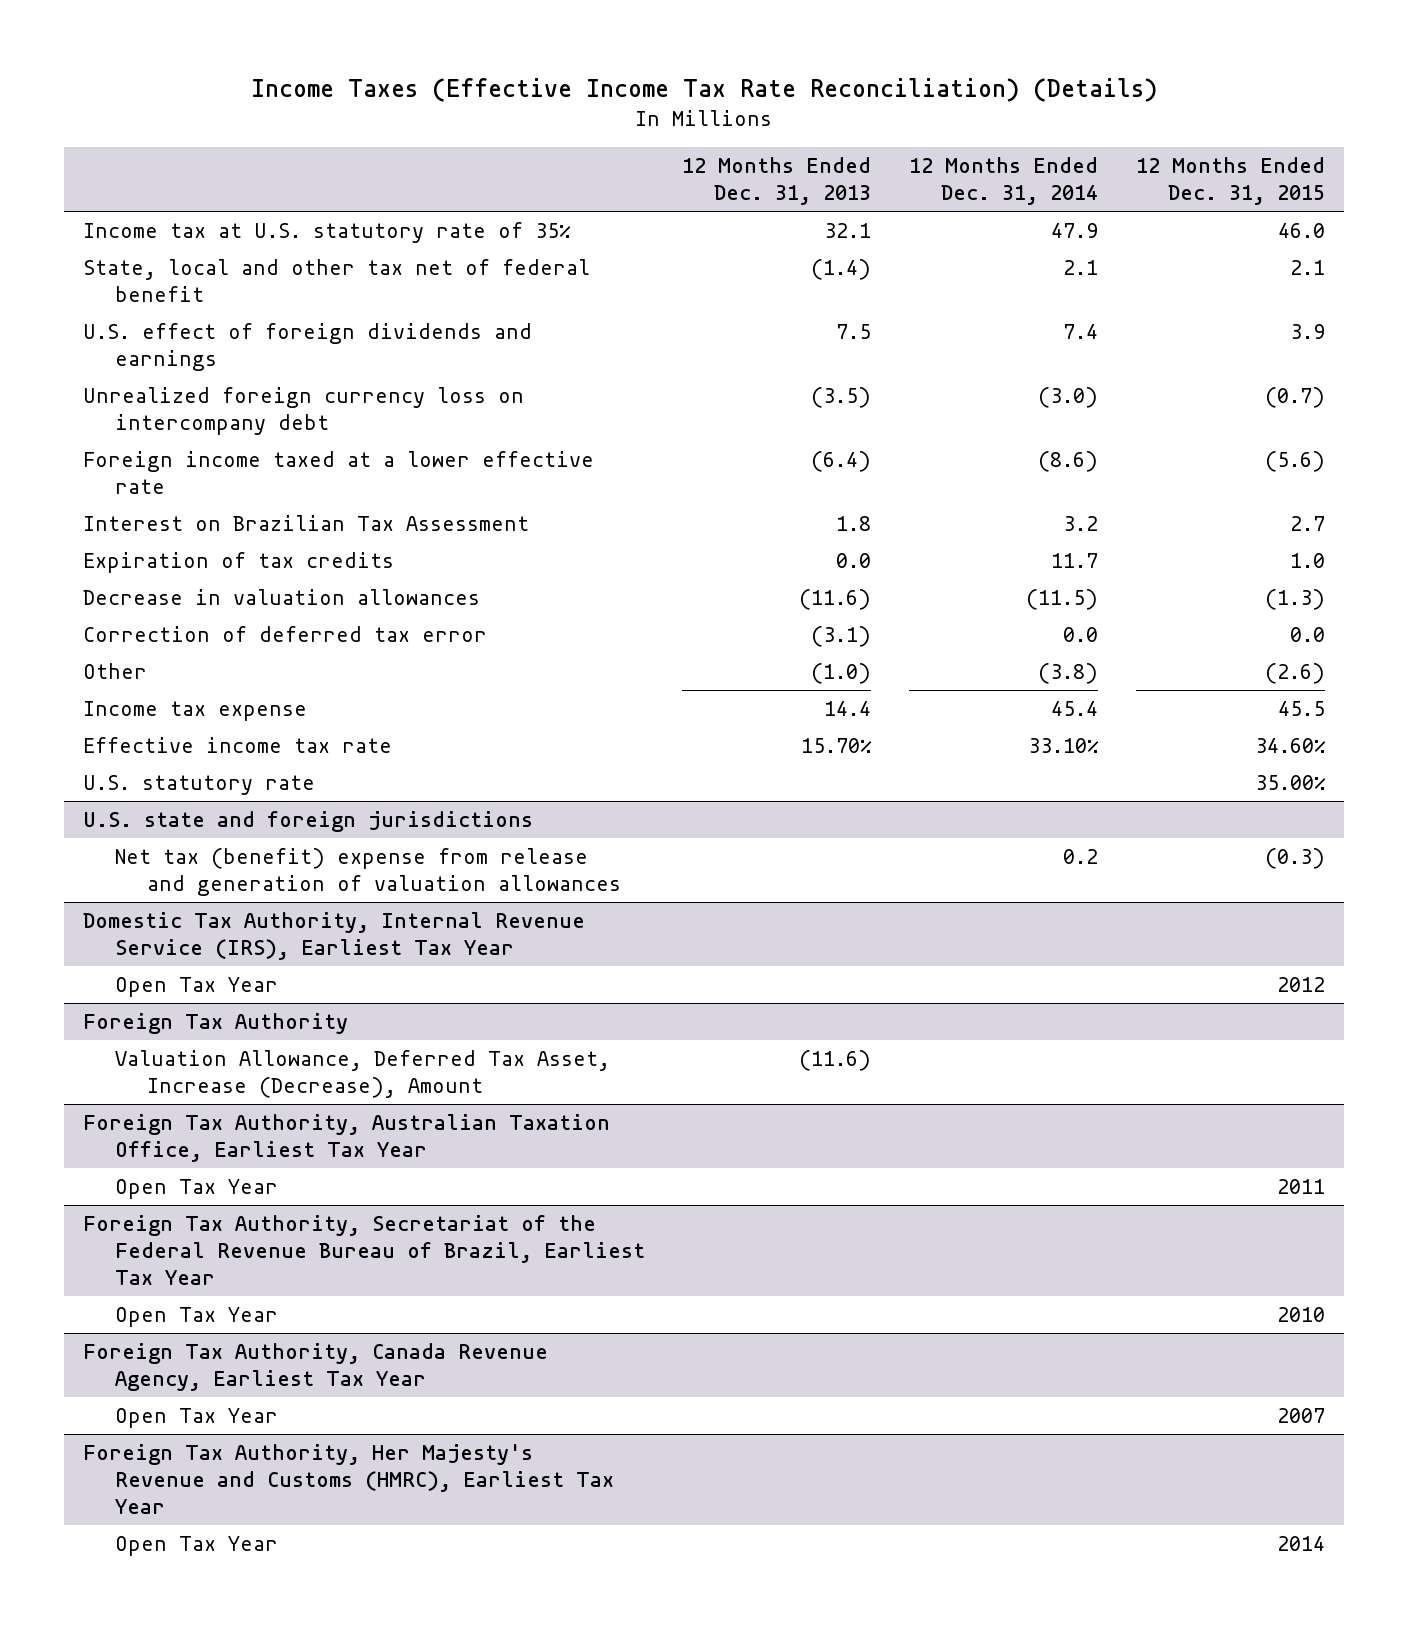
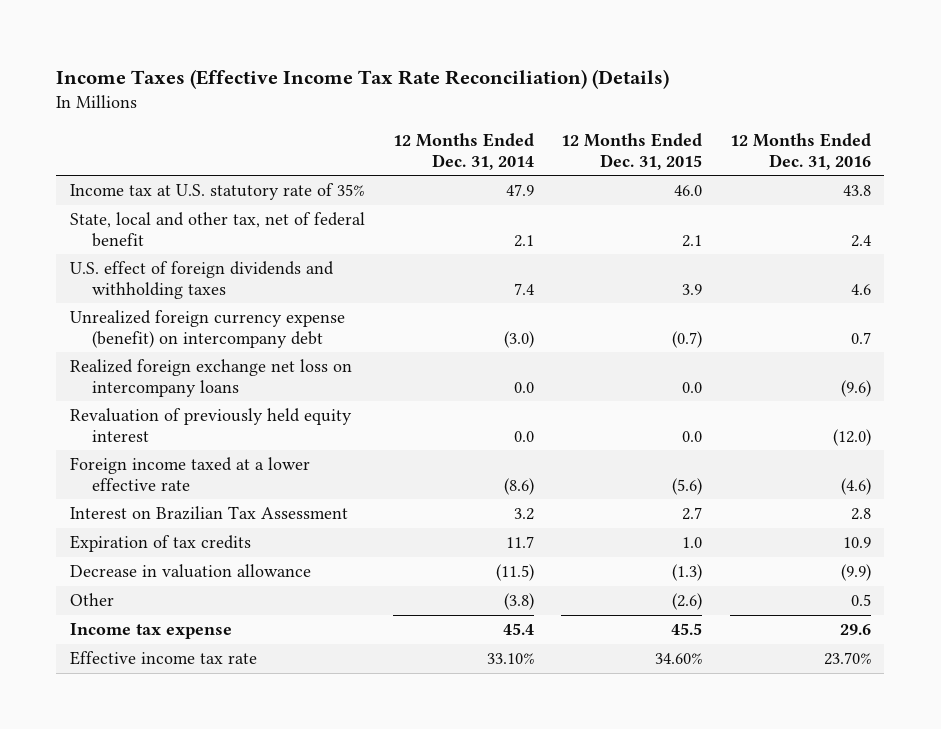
- | 12 Months Ended Dec. 31, 2013 | 12 Months Ended Dec. 31, 2014 | 12 Months Ended Dec. 31, 2015
+ | 12 Months Ended Dec. 31, 2014 | 12 Months Ended Dec. 31, 2015 | 12 Months Ended Dec. 31, 2016
- State, local and other tax net of federal benefit | (1.4) | 2.1 | 2.1
- U.S. effect of foreign dividends and earnings | 7.5 | 7.4 | 3.9
- Unrealized foreign currency loss on intercompany debt | (3.5) | (3.0) | (0.7)
+ State, local and other tax, net of federal benefit | 2.1 | 2.1 | 2.4
+ U.S. effect of foreign dividends and withholding taxes | 7.4 | 3.9 | 4.6
+ Unrealized foreign currency expense (benefit) on intercompany debt | (3.0) | (0.7) | 0.7
+ Realized foreign exchange net loss on intercompany loans | 0.0 | 0.0 | (9.6)
+ Revaluation of previously held equity interest | 0.0 | 0.0 | (12.0)
- Decrease in valuation allowances | (11.6) | (11.5) | (1.3)
- Correction of deferred tax error | (3.1) | 0.0 | 0.0
+ Decrease in valuation allowance | (11.5) | (1.3) | (9.9)
- U.S. statutory rate | | | 35.00%
- U.S. state and foreign jurisdictions
- Net tax (benefit) expense from release and generation of valuation allowances | | 0.2 | (0.3)
- Domestic Tax Authority, Internal Revenue Service (IRS), Earliest Tax Year
- Open Tax Year | | | 2012
- Foreign Tax Authority
- Valuation Allowance, Deferred Tax Asset, Increase (Decrease), Amount | (11.6) | |
- Foreign Tax Authority, Australian Taxation Office, Earliest Tax Year
- Open Tax Year | | | 2011
- Foreign Tax Authority, Secretariat of the Federal Revenue Bureau of Brazil, Earliest Tax Year
- Open Tax Year | | | 2010
- Foreign Tax Authority, Canada Revenue Agency, Earliest Tax Year
- Open Tax Year | | | 2007
- Foreign Tax Authority, Her Majesty's Revenue and Customs (HMRC), Earliest Tax Year
- Open Tax Year | | | 2014

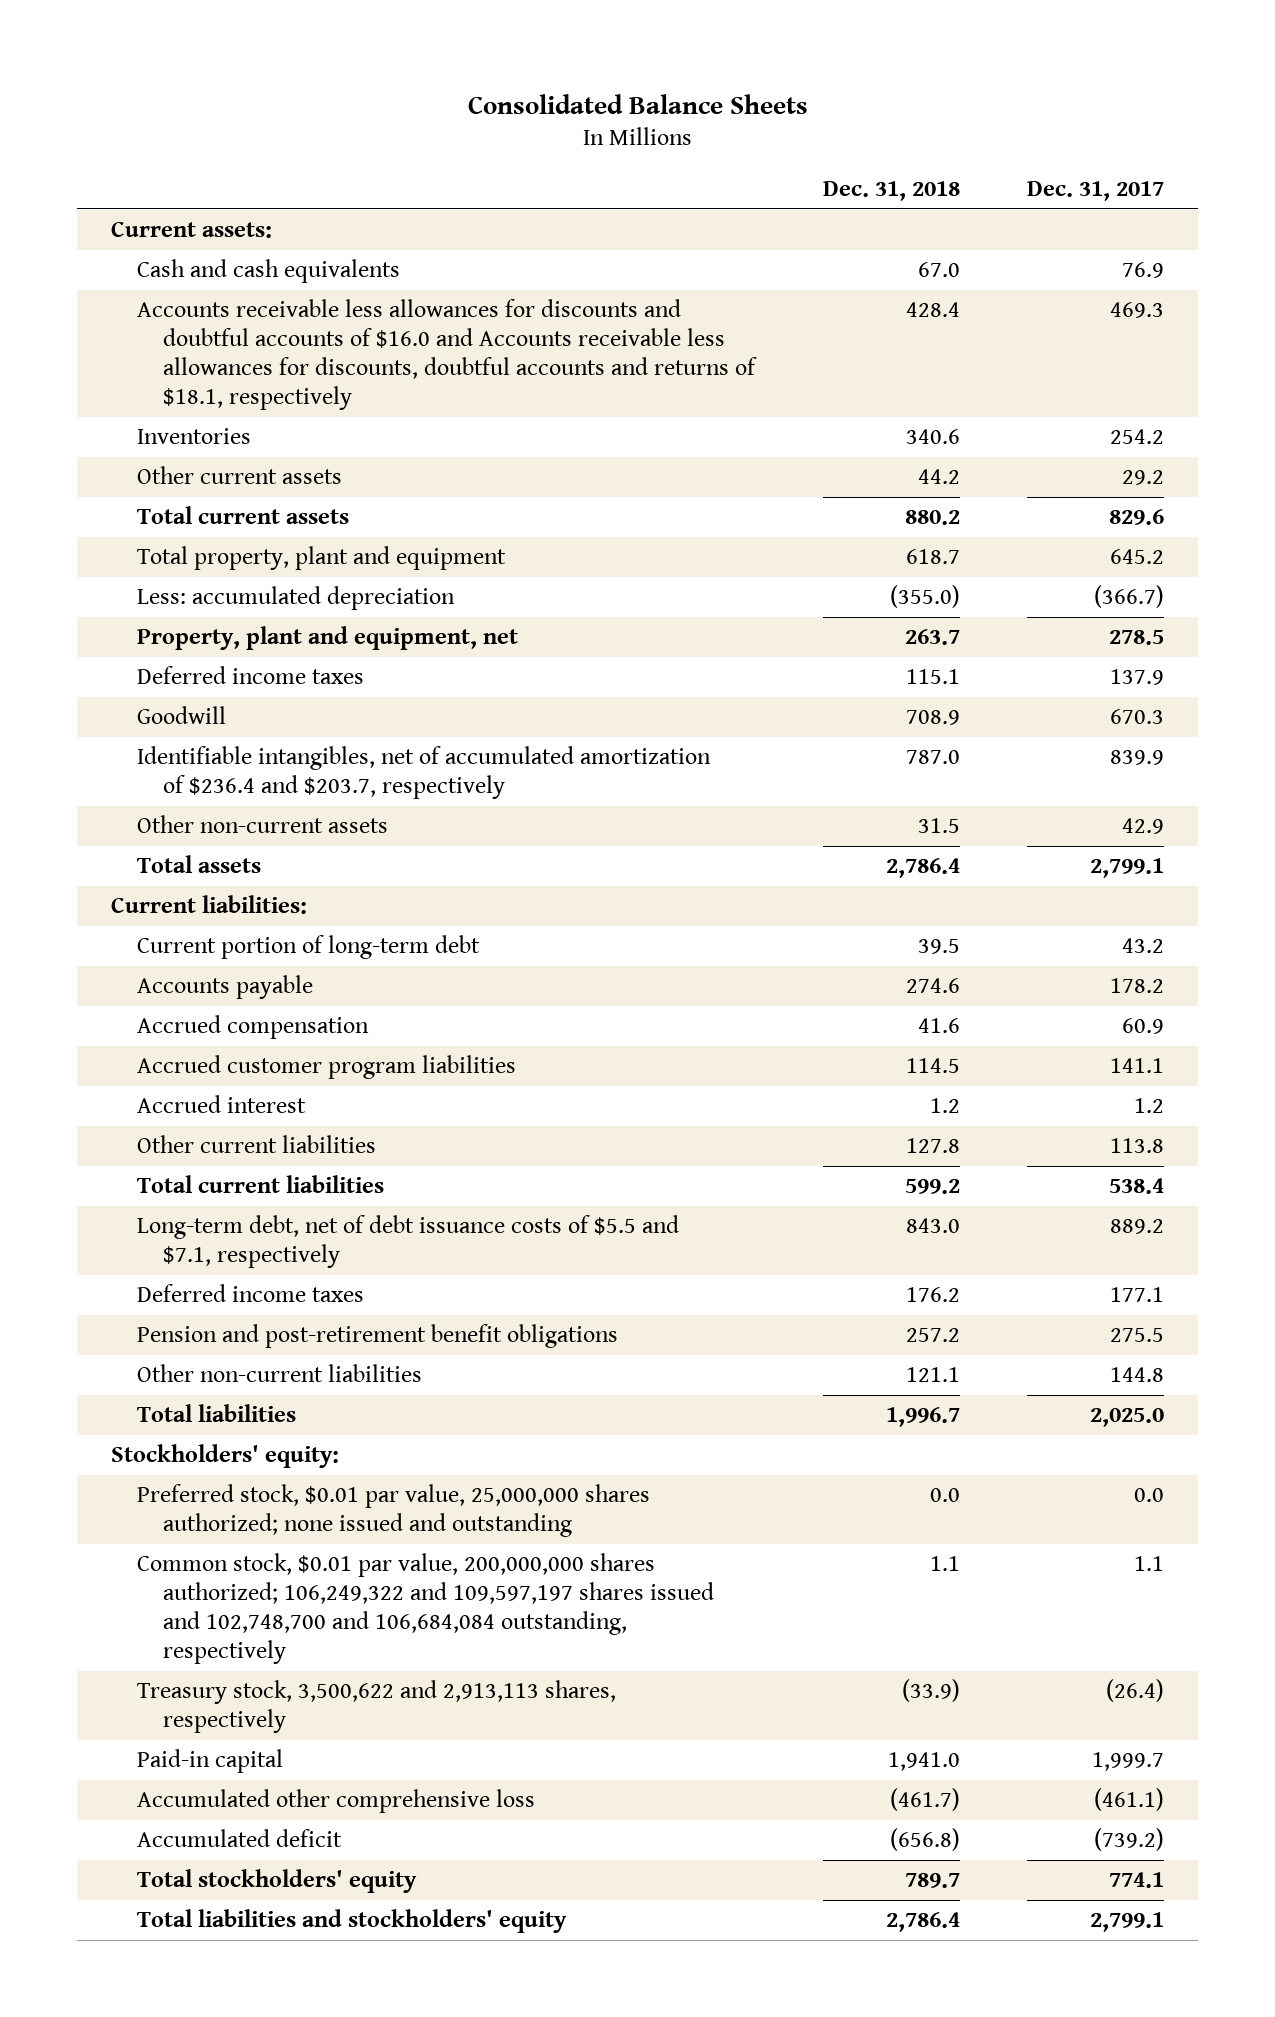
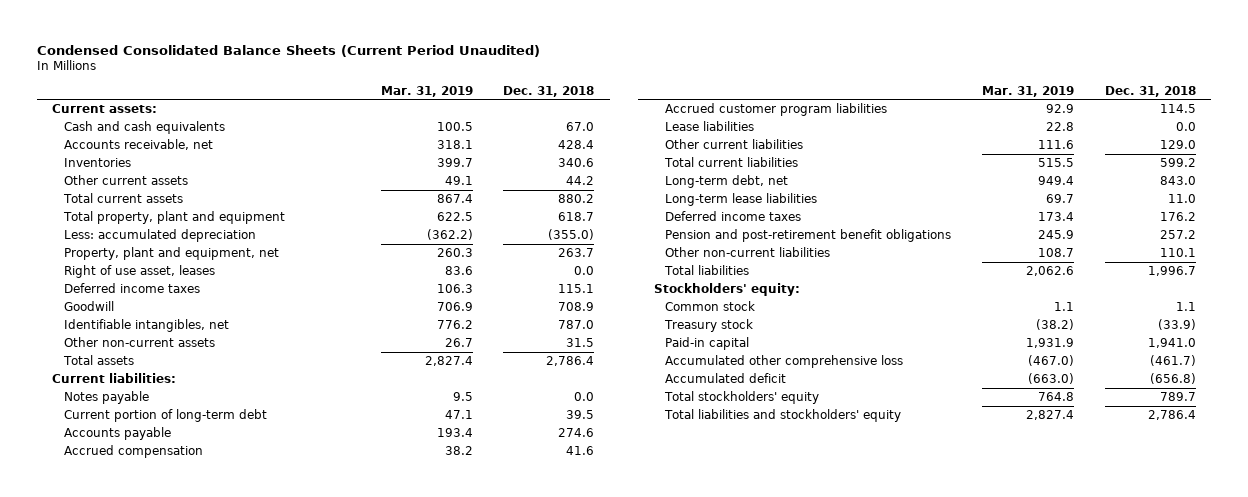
- Consolidated Balance Sheets
+ Condensed Consolidated Balance Sheets (Current Period Unaudited)
- | Dec. 31, 2018 | Dec. 31, 2017
+ | Mar. 31, 2019 | Dec. 31, 2018
- Accounts receivable less allowances for discounts and doubtful accounts of $16.0 and Accounts receivable less allowances for discounts, doubtful accounts and returns of $18.1, respectively | 428.4 | 469.3
+ Accounts receivable, net | 318.1 | 428.4
+ Right of use asset, leases | 83.6 | 0.0
- Identifiable intangibles, net of accumulated amortization of $236.4 and $203.7, respectively | 787.0 | 839.9
+ Identifiable intangibles, net | 776.2 | 787.0
+ Notes payable | 9.5 | 0.0
- Accrued interest | 1.2 | 1.2
- Other current liabilities | 127.8 | 113.8
+ Lease liabilities | 22.8 | 0.0
+ Other current liabilities | 111.6 | 129.0
- Long-term debt, net of debt issuance costs of $5.5 and $7.1, respectively | 843.0 | 889.2
+ Long-term debt, net | 949.4 | 843.0
+ Long-term lease liabilities | 69.7 | 11.0
- Other non-current liabilities | 121.1 | 144.8
+ Other non-current liabilities | 108.7 | 110.1
- Preferred stock, $0.01 par value, 25,000,000 shares authorized; none issued and outstanding | 0.0 | 0.0
- Common stock, $0.01 par value, 200,000,000 shares authorized; 106,249,322 and 109,597,197 shares issued and 102,748,700 and 106,684,084 outstanding, respectively | 1.1 | 1.1
- Treasury stock, 3,500,622 and 2,913,113 shares, respectively | (33.9) | (26.4)
+ Common stock | 1.1 | 1.1
+ Treasury stock | (38.2) | (33.9)

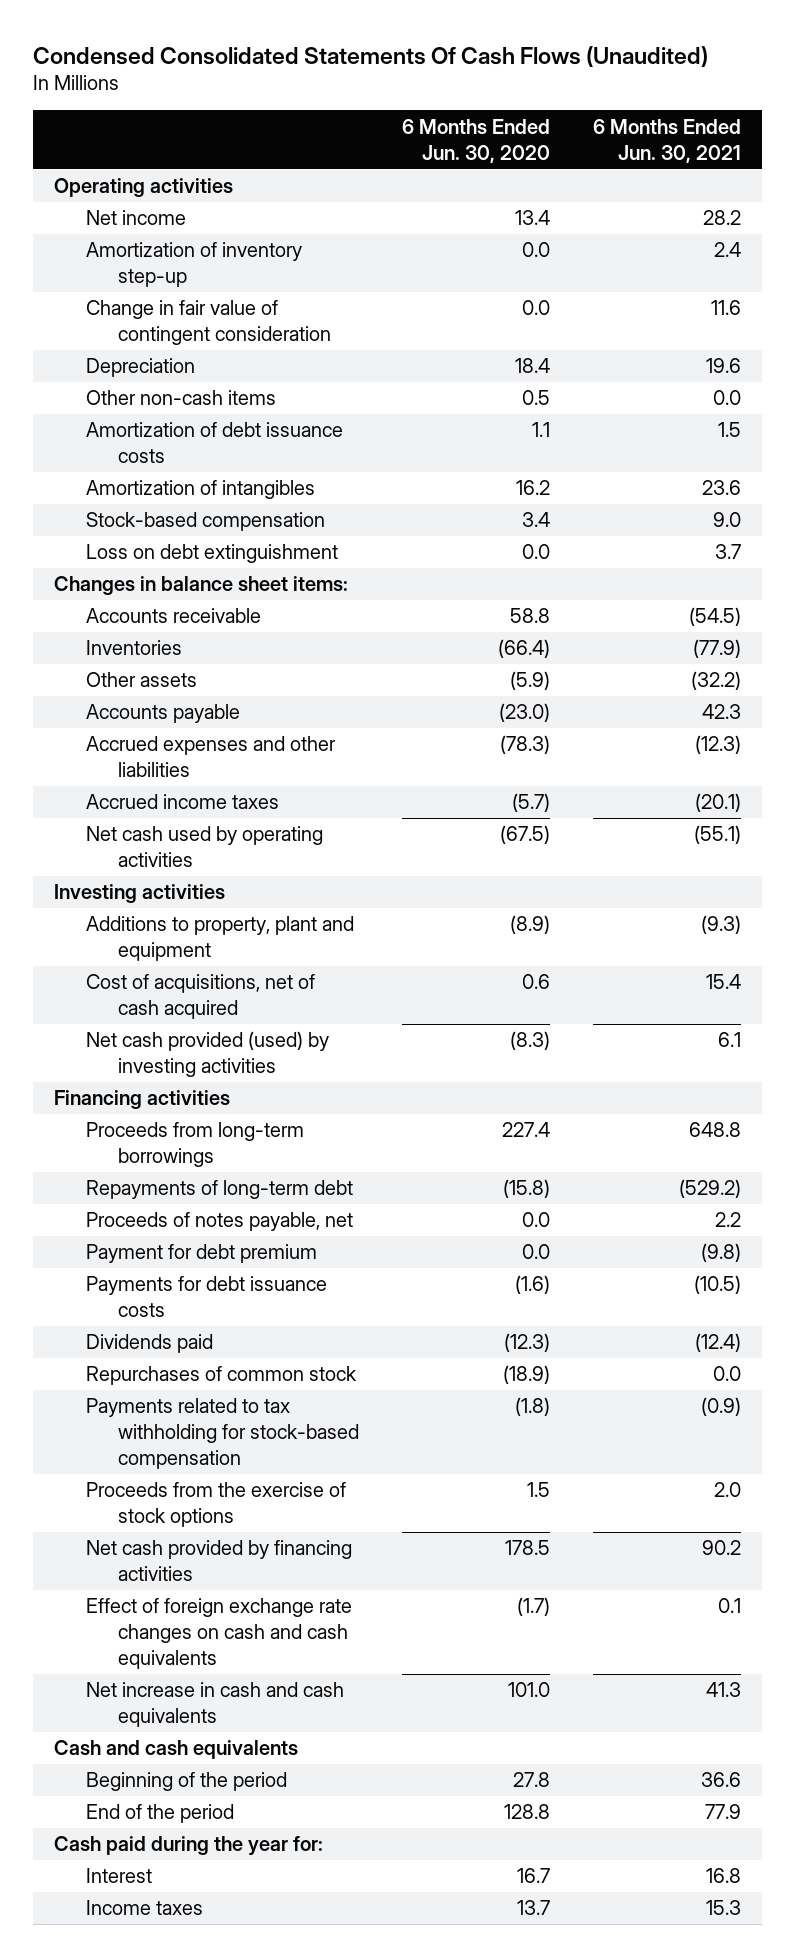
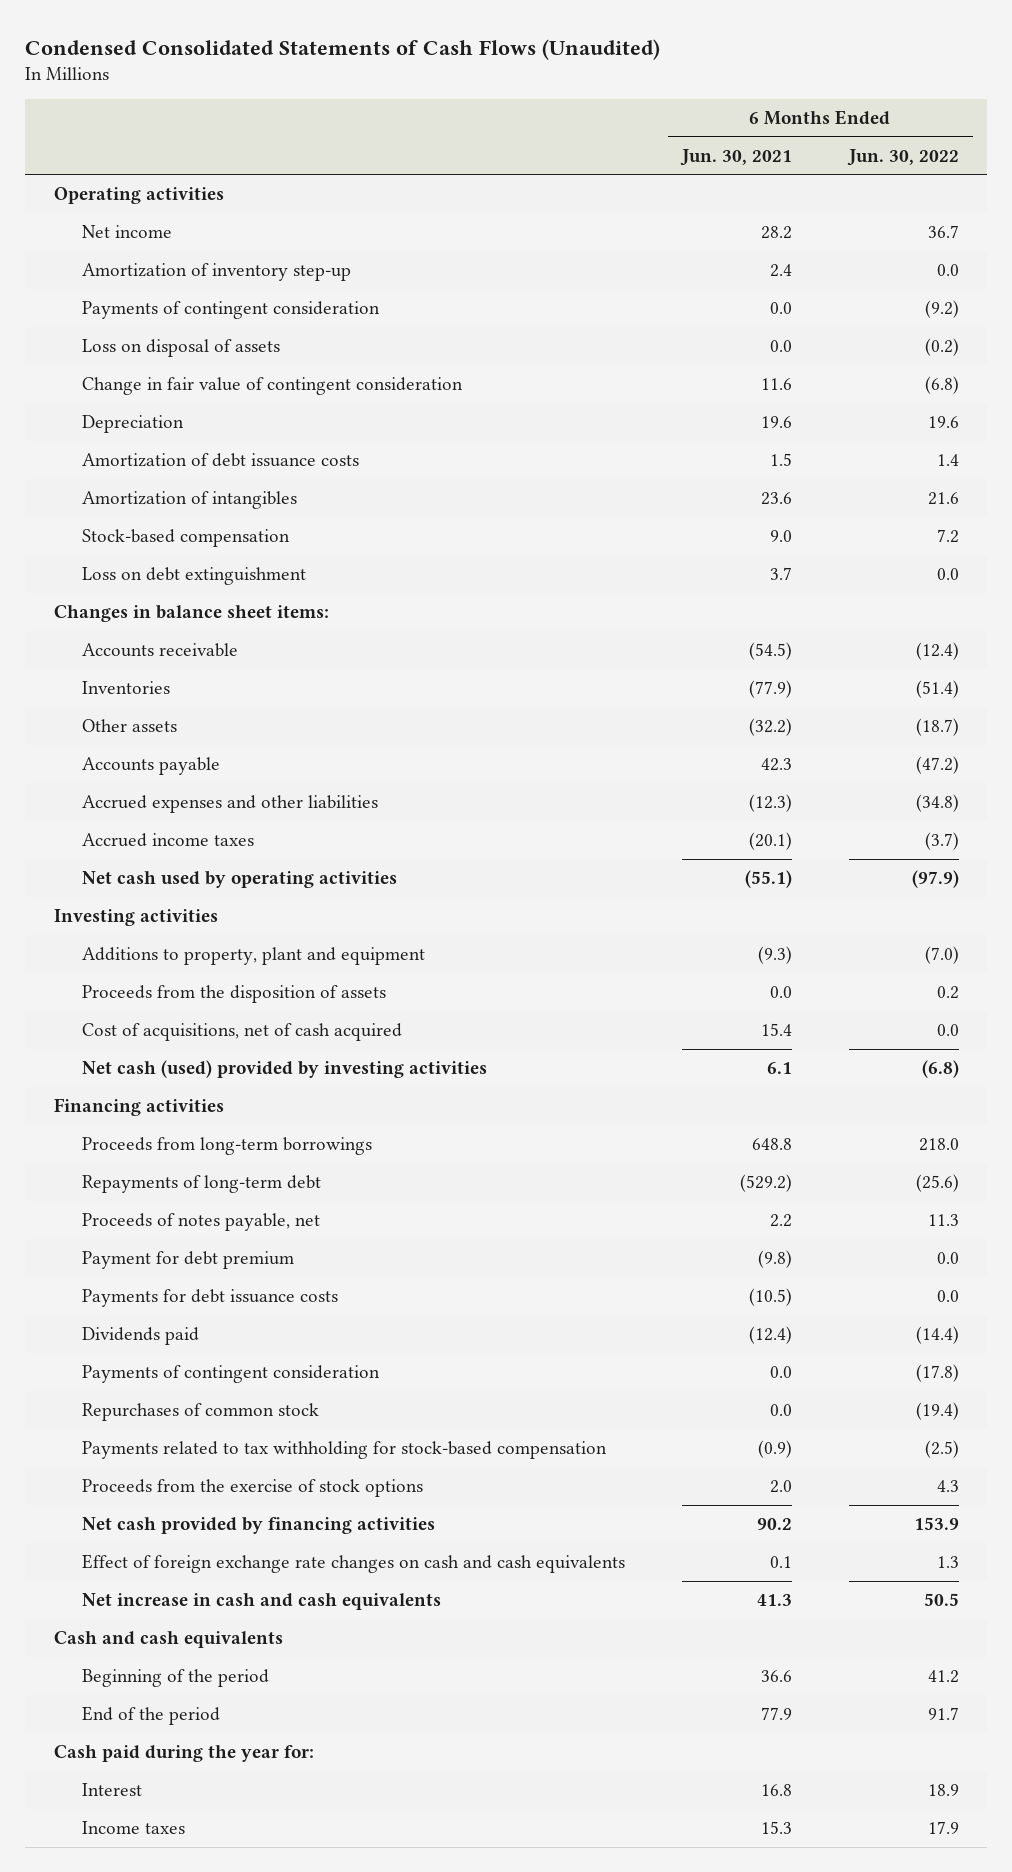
- Condensed Consolidated Statements Of Cash Flows (Unaudited)
+ Condensed Consolidated Statements of Cash Flows (Unaudited)
- | 6 Months Ended Jun. 30, 2020 | 6 Months Ended Jun. 30, 2021
+ | 6 Months Ended Jun. 30, 2021 | 6 Months Ended Jun. 30, 2022
+ Payments of contingent consideration | 0.0 | (9.2)
+ Loss on disposal of assets | 0.0 | (0.2)
- Other non-cash items | 0.5 | 0.0
+ Proceeds from the disposition of assets | 0.0 | 0.2
- Net cash provided (used) by investing activities | (8.3) | 6.1
+ Net cash (used) provided by investing activities | 6.1 | (6.8)
+ Payments of contingent consideration | 0.0 | (17.8)

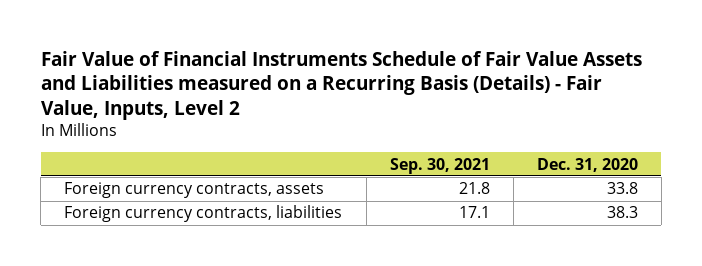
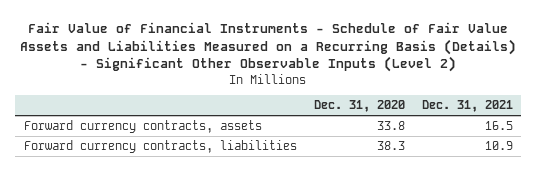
- Fair Value of Financial Instruments Schedule of Fair Value Assets and Liabilities measured on a Recurring Basis (Details) - Fair Value, Inputs, Level 2
+ Fair Value of Financial Instruments - Schedule of Fair Value Assets and Liabilities Measured on a Recurring Basis (Details) - Significant Other Observable Inputs (Level 2)
- | Sep. 30, 2021 | Dec. 31, 2020
+ | Dec. 31, 2020 | Dec. 31, 2021
- Foreign currency contracts, assets | 21.8 | 33.8
- Foreign currency contracts, liabilities | 17.1 | 38.3
+ Forward currency contracts, assets | 33.8 | 16.5
+ Forward currency contracts, liabilities | 38.3 | 10.9

